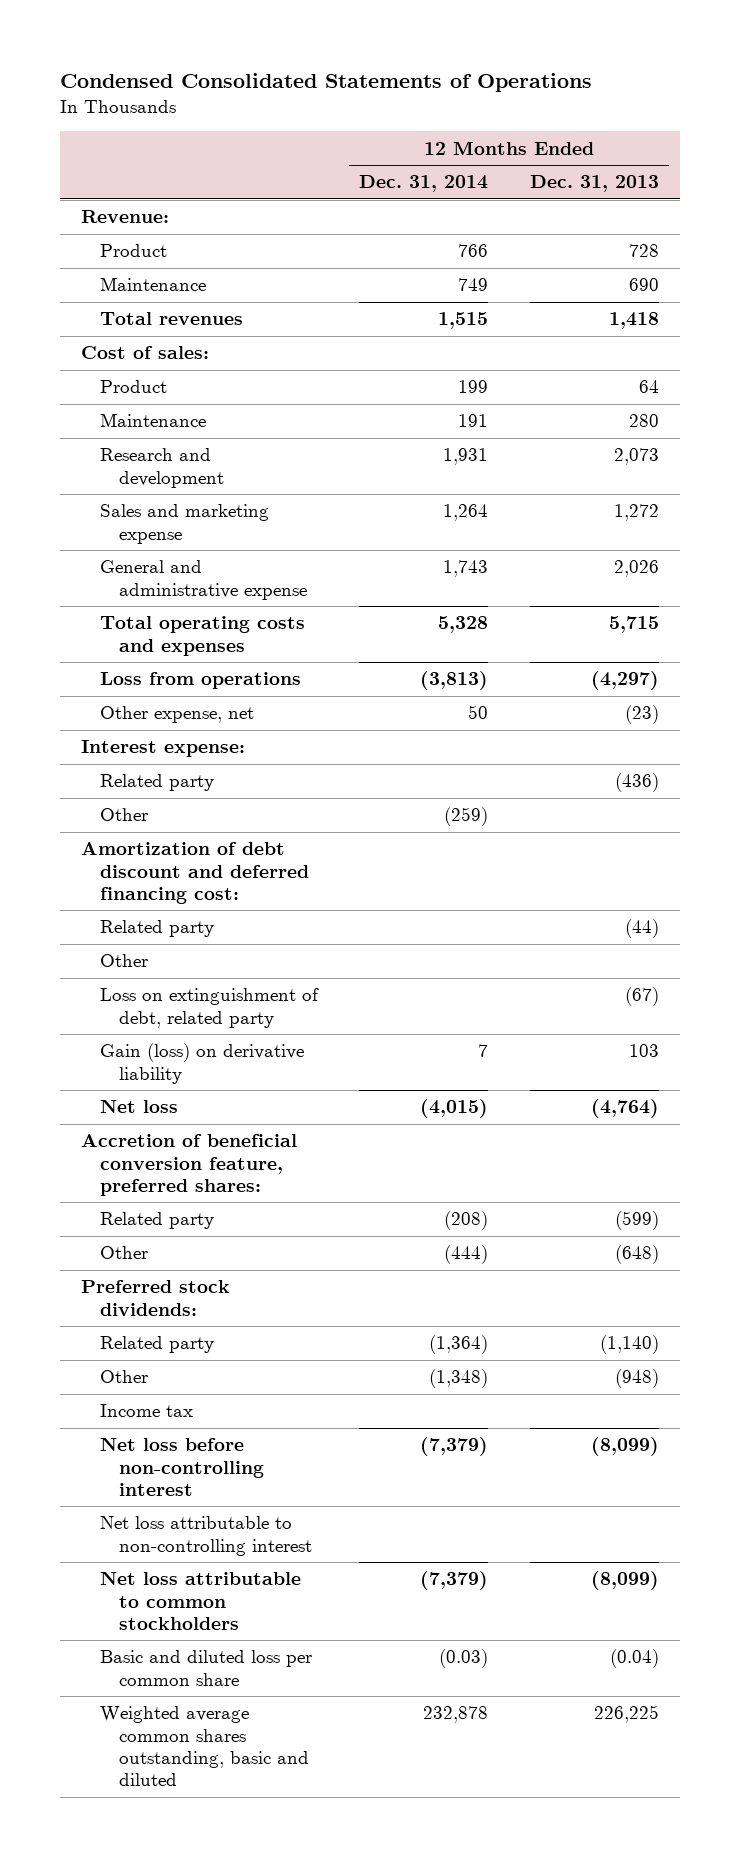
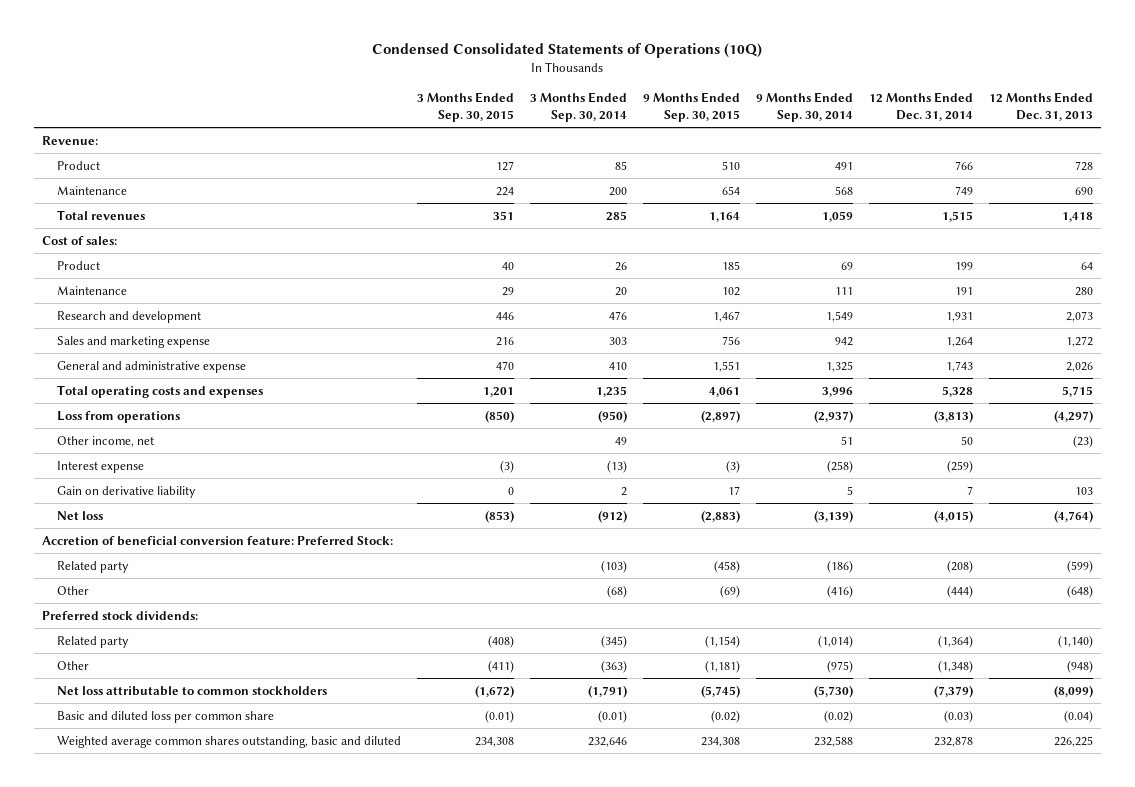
- Condensed Consolidated Statements of Operations
+ Condensed Consolidated Statements of Operations (10Q)
- | 12 Months Ended Dec. 31, 2014 | 12 Months Ended Dec. 31, 2013
+ | 3 Months Ended Sep. 30, 2015 | 3 Months Ended Sep. 30, 2014 | 9 Months Ended Sep. 30, 2015 | 9 Months Ended Sep. 30, 2014 | 12 Months Ended Dec. 31, 2014 | 12 Months Ended Dec. 31, 2013
- Other expense, net | 50 | (23)
- Interest expense:
- Related party | | (436)
- Other | (259) |
- Amortization of debt discount and deferred financing cost:
- Related party | | (44)
- Other
- Loss on extinguishment of debt, related party | | (67)
- Gain (loss) on derivative liability | 7 | 103
+ Other income, net | | 49 | | 51 | 50 | (23)
+ Interest expense | (3) | (13) | (3) | (258) | (259) |
+ Gain on derivative liability | 0 | 2 | 17 | 5 | 7 | 103
- Accretion of beneficial conversion feature, preferred shares:
+ Accretion of beneficial conversion feature: Preferred Stock:
- Income tax
- Net loss before non-controlling interest | (7,379) | (8,099)
- Net loss attributable to non-controlling interest

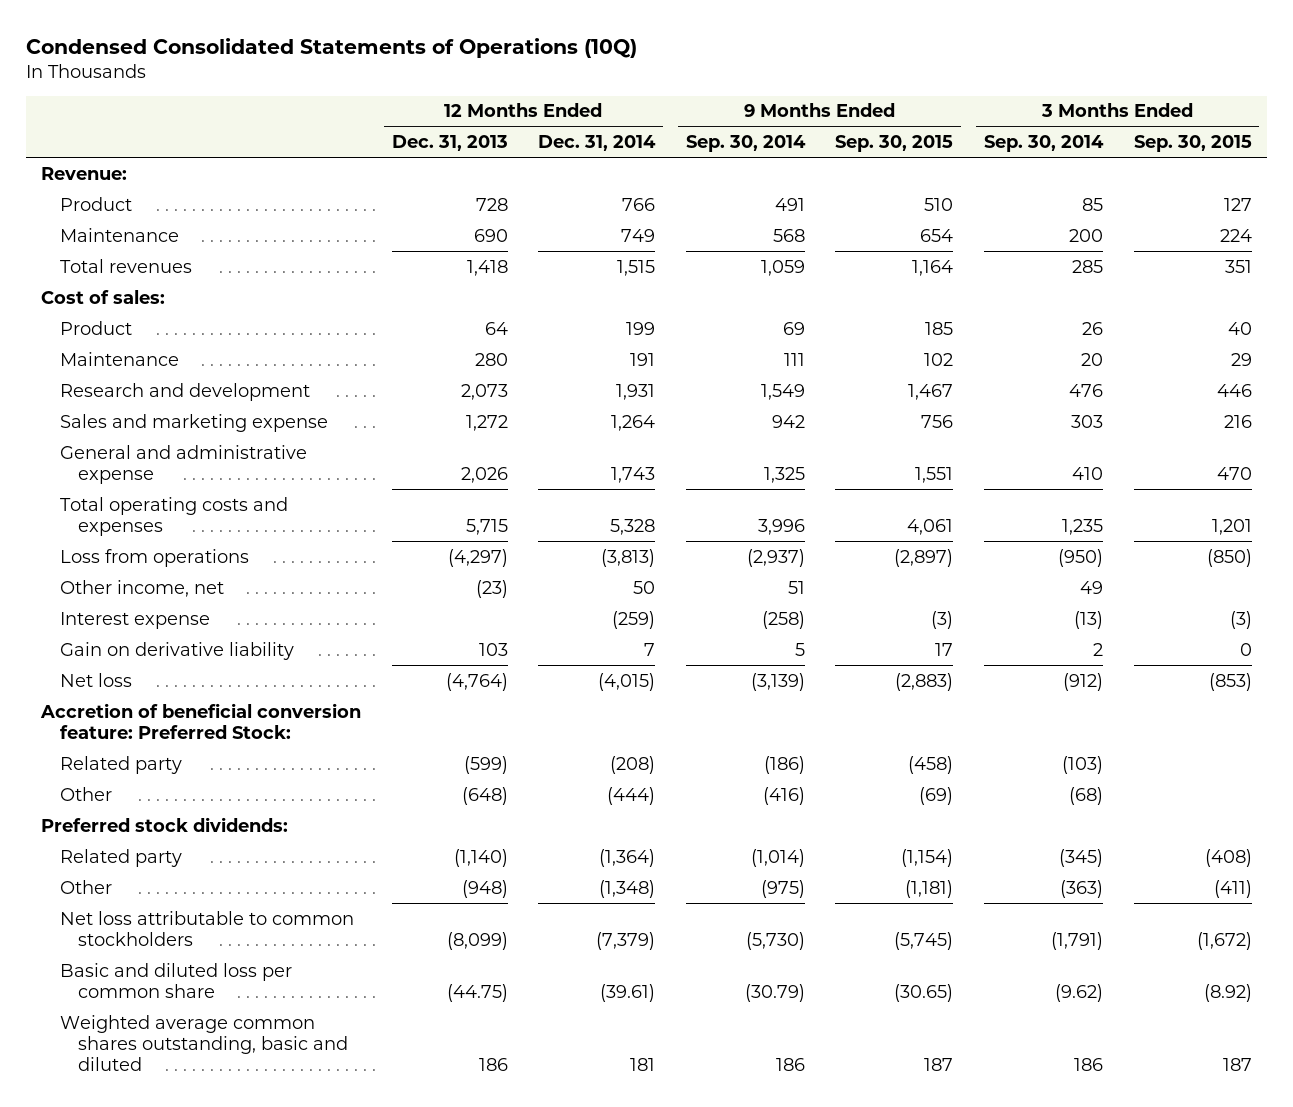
- | 3 Months Ended Sep. 30, 2015 | 3 Months Ended Sep. 30, 2014 | 9 Months Ended Sep. 30, 2015 | 9 Months Ended Sep. 30, 2014 | 12 Months Ended Dec. 31, 2014 | 12 Months Ended Dec. 31, 2013
+ | 12 Months Ended Dec. 31, 2013 | 12 Months Ended Dec. 31, 2014 | 9 Months Ended Sep. 30, 2014 | 9 Months Ended Sep. 30, 2015 | 3 Months Ended Sep. 30, 2014 | 3 Months Ended Sep. 30, 2015
- Basic and diluted loss per common share | (0.01) | (0.01) | (0.02) | (0.02) | (0.03) | (0.04)
- Weighted average common shares outstanding, basic and diluted | 234,308 | 232,646 | 234,308 | 232,588 | 232,878 | 226,225
+ Basic and diluted loss per common share | (44.75) | (39.61) | (30.79) | (30.65) | (9.62) | (8.92)
+ Weighted average common shares outstanding, basic and diluted | 186 | 181 | 186 | 187 | 186 | 187

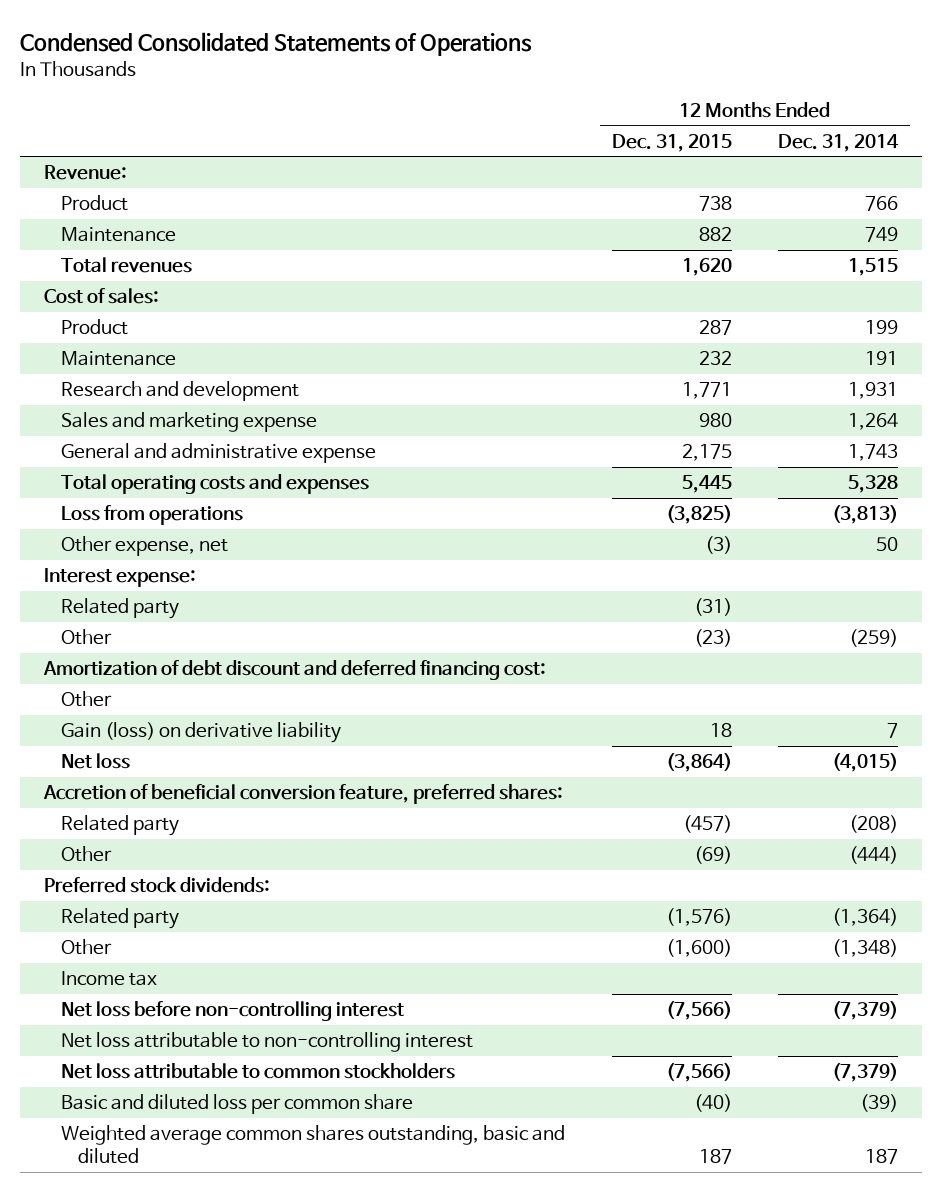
- Condensed Consolidated Statements of Operations (10Q)
+ Condensed Consolidated Statements of Operations
- | 12 Months Ended Dec. 31, 2013 | 12 Months Ended Dec. 31, 2014 | 9 Months Ended Sep. 30, 2014 | 9 Months Ended Sep. 30, 2015 | 3 Months Ended Sep. 30, 2014 | 3 Months Ended Sep. 30, 2015
+ | 12 Months Ended Dec. 31, 2015 | 12 Months Ended Dec. 31, 2014
- Other income, net | (23) | 50 | 51 | | 49 |
- Interest expense | | (259) | (258) | (3) | (13) | (3)
- Gain on derivative liability | 103 | 7 | 5 | 17 | 2 | 0
+ Other expense, net | (3) | 50
+ Interest expense:
+ Related party | (31) |
+ Other | (23) | (259)
+ Amortization of debt discount and deferred financing cost:
+ Other
+ Gain (loss) on derivative liability | 18 | 7
- Accretion of beneficial conversion feature: Preferred Stock:
+ Accretion of beneficial conversion feature, preferred shares:
+ Income tax
+ Net loss before non-controlling interest | (7,566) | (7,379)
+ Net loss attributable to non-controlling interest
- Basic and diluted loss per common share | (44.75) | (39.61) | (30.79) | (30.65) | (9.62) | (8.92)
- Weighted average common shares outstanding, basic and diluted | 186 | 181 | 186 | 187 | 186 | 187
+ Basic and diluted loss per common share | (40) | (39)
+ Weighted average common shares outstanding, basic and diluted | 187 | 187

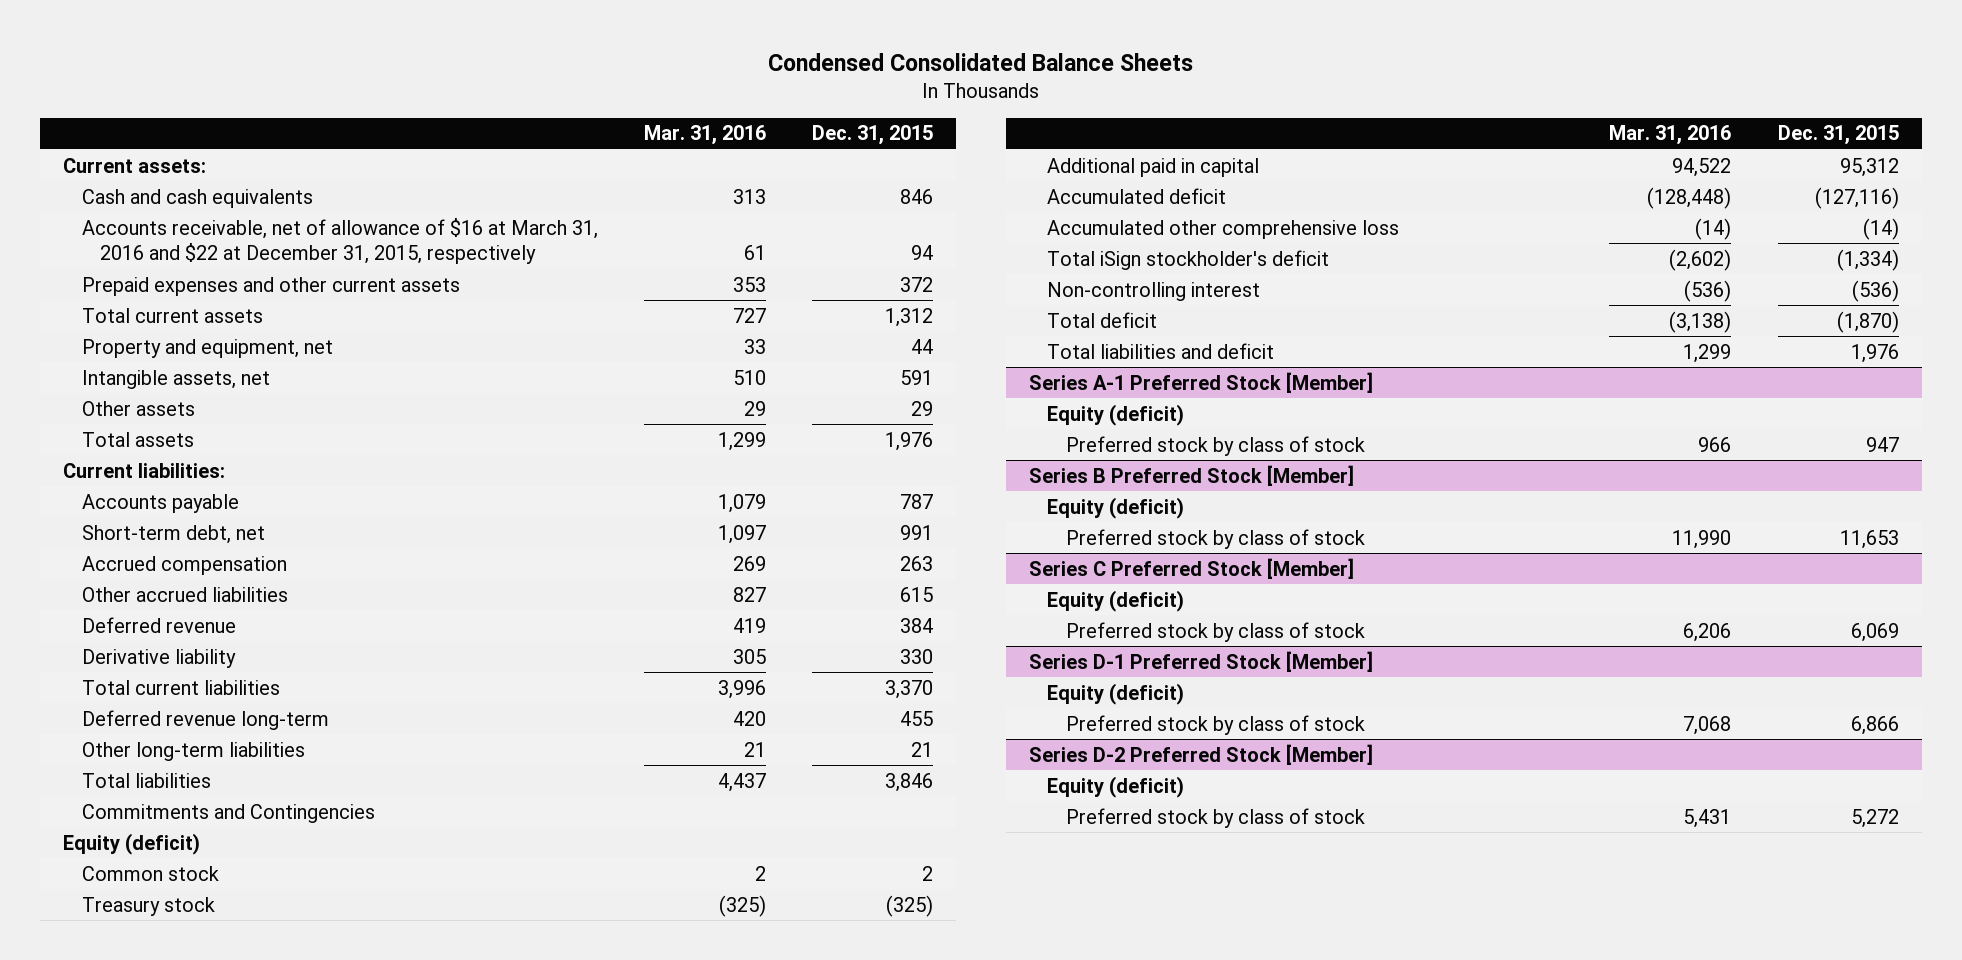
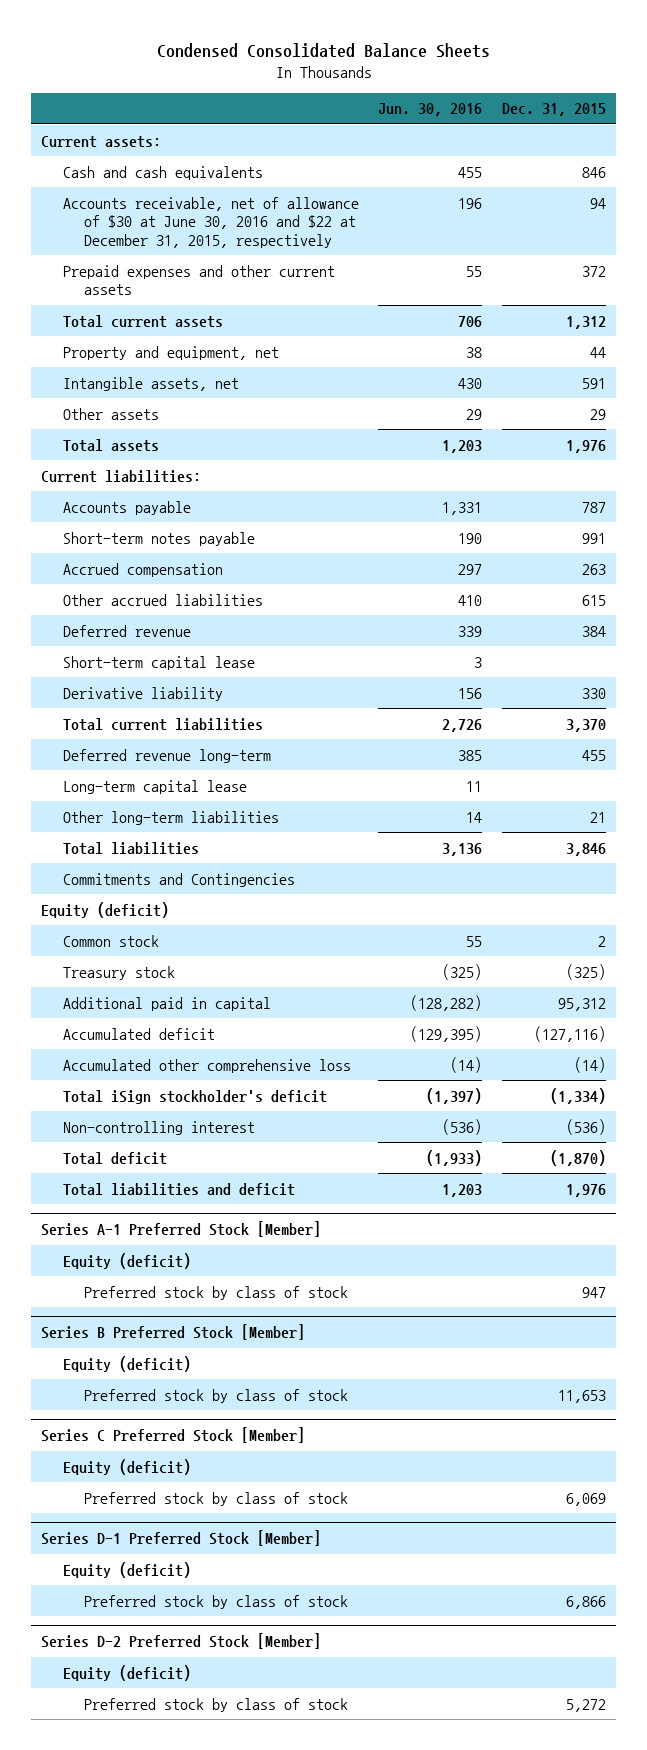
- | Mar. 31, 2016 | Dec. 31, 2015
+ | Jun. 30, 2016 | Dec. 31, 2015
- Accounts receivable, net of allowance of $16 at March 31, 2016 and $22 at December 31, 2015, respectively | 61 | 94
+ Accounts receivable, net of allowance of $30 at June 30, 2016 and $22 at December 31, 2015, respectively | 196 | 94
- Short-term debt, net | 1,097 | 991
+ Short-term notes payable | 190 | 991
+ Short-term capital lease | 3 |
+ Long-term capital lease | 11 |

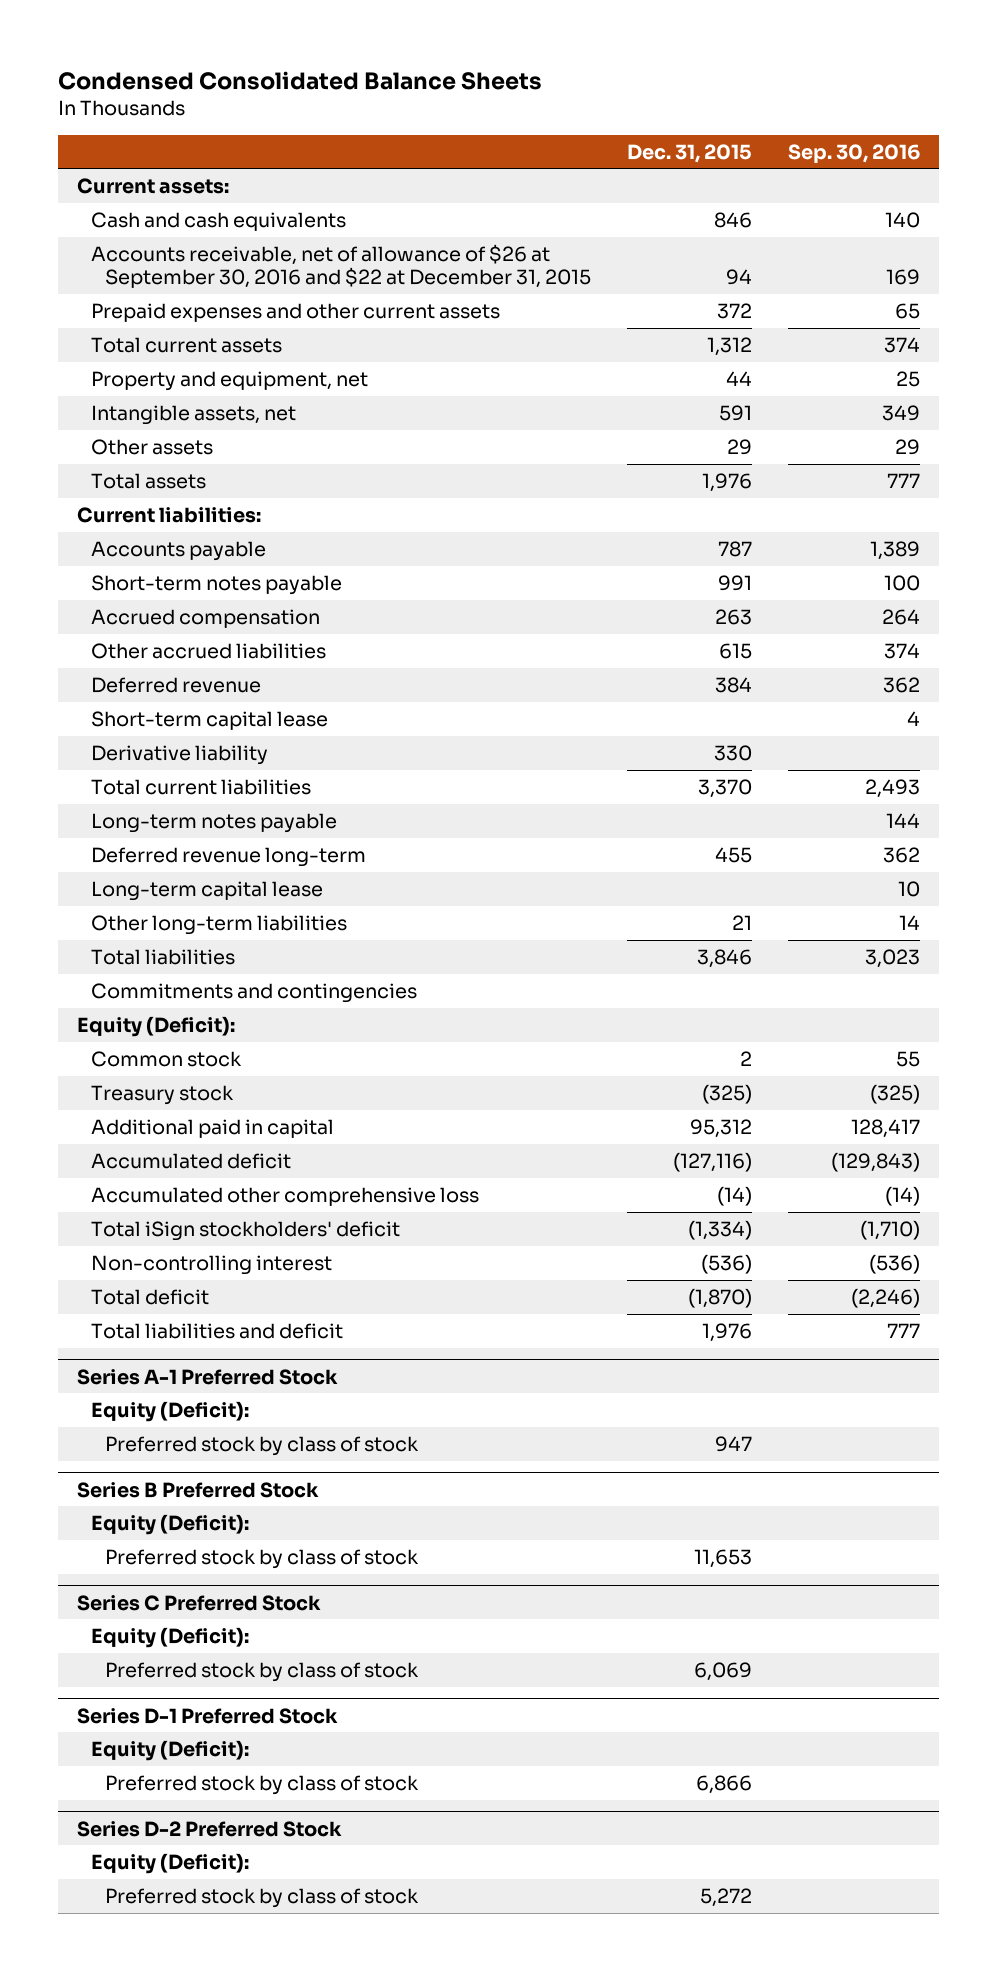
- | Jun. 30, 2016 | Dec. 31, 2015
+ | Dec. 31, 2015 | Sep. 30, 2016
- Accounts receivable, net of allowance of $30 at June 30, 2016 and $22 at December 31, 2015, respectively | 196 | 94
+ Accounts receivable, net of allowance of $26 at September 30, 2016 and $22 at December 31, 2015 | 94 | 169
+ Long-term notes payable | | 144
- Commitments and Contingencies
- Equity (deficit)
+ Commitments and contingencies
+ Equity (Deficit):
- Total iSign stockholder's deficit | (1,397) | (1,334)
+ Total iSign stockholders' deficit | (1,334) | (1,710)
- Series A-1 Preferred Stock [Member]
- Equity (deficit)
+ Series A-1 Preferred Stock
+ Equity (Deficit):
- Series B Preferred Stock [Member]
- Equity (deficit)
+ Series B Preferred Stock
+ Equity (Deficit):
- Series C Preferred Stock [Member]
- Equity (deficit)
+ Series C Preferred Stock
+ Equity (Deficit):
- Series D-1 Preferred Stock [Member]
- Equity (deficit)
+ Series D-1 Preferred Stock
+ Equity (Deficit):
- Series D-2 Preferred Stock [Member]
- Equity (deficit)
+ Series D-2 Preferred Stock
+ Equity (Deficit):

